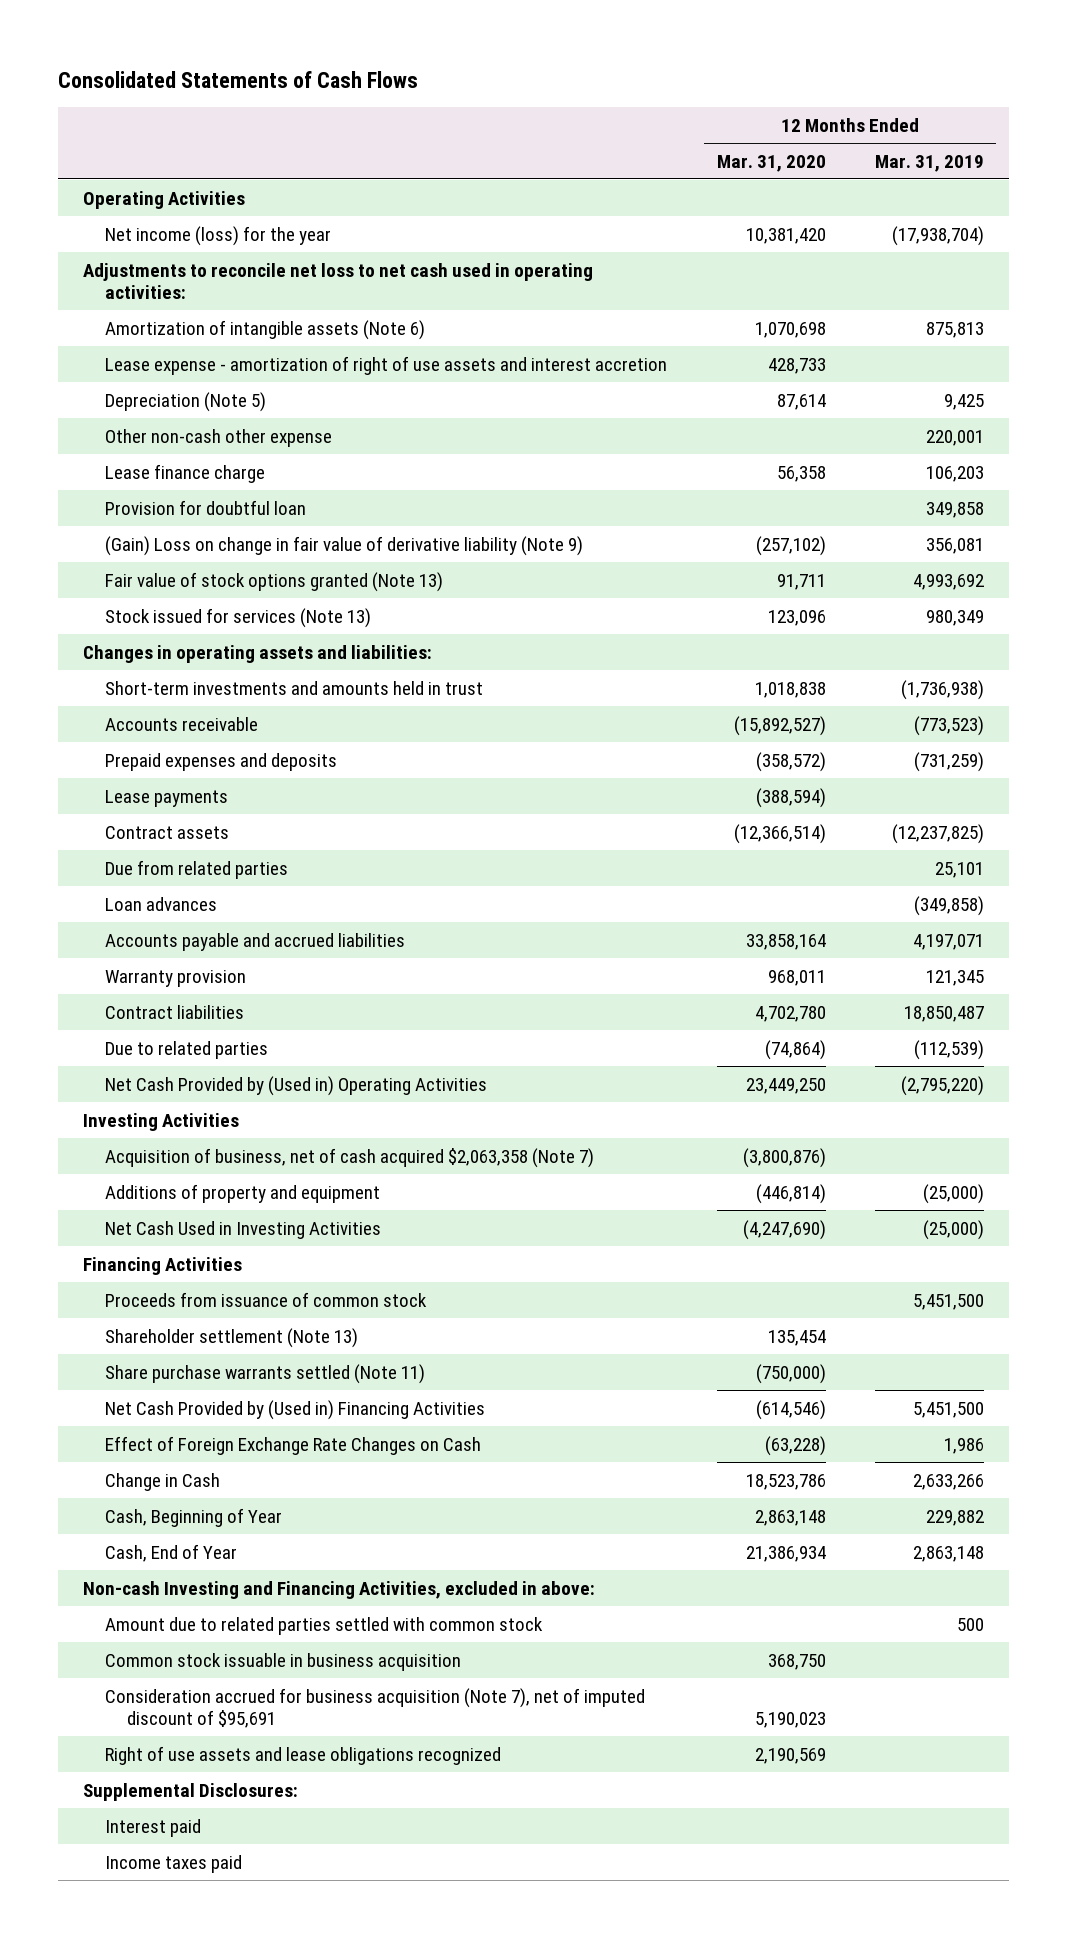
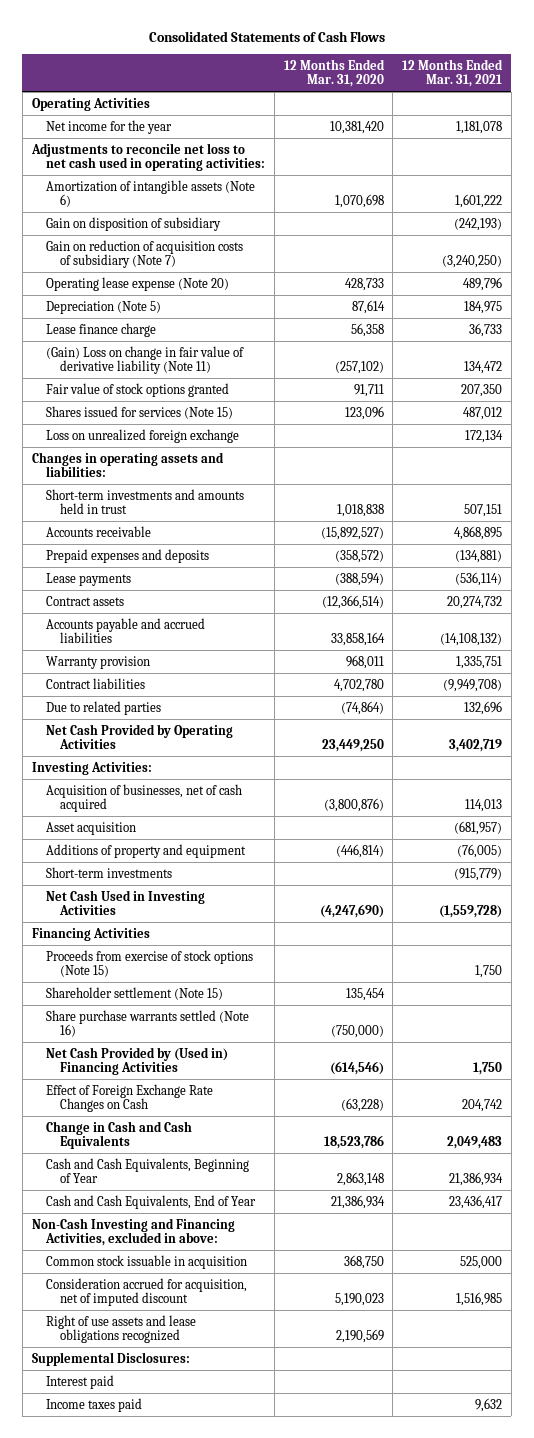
- | 12 Months Ended Mar. 31, 2020 | 12 Months Ended Mar. 31, 2019
+ | 12 Months Ended Mar. 31, 2020 | 12 Months Ended Mar. 31, 2021
- Net income (loss) for the year | 10,381,420 | (17,938,704)
+ Net income for the year | 10,381,420 | 1,181,078
- Lease expense - amortization of right of use assets and interest accretion | 428,733 |
+ Gain on disposition of subsidiary | | (242,193)
+ Gain on reduction of acquisition costs of subsidiary (Note 7) | | (3,240,250)
+ Operating lease expense (Note 20) | 428,733 | 489,796
- Other non-cash other expense | | 220,001
- Provision for doubtful loan | | 349,858
- (Gain) Loss on change in fair value of derivative liability (Note 9) | (257,102) | 356,081
- Fair value of stock options granted (Note 13) | 91,711 | 4,993,692
- Stock issued for services (Note 13) | 123,096 | 980,349
+ (Gain) Loss on change in fair value of derivative liability (Note 11) | (257,102) | 134,472
+ Fair value of stock options granted | 91,711 | 207,350
+ Shares issued for services (Note 15) | 123,096 | 487,012
+ Loss on unrealized foreign exchange | | 172,134
- Due from related parties | | 25,101
- Loan advances | | (349,858)
- Net Cash Provided by (Used in) Operating Activities | 23,449,250 | (2,795,220)
- Investing Activities
- Acquisition of business, net of cash acquired $2,063,358 (Note 7) | (3,800,876) |
+ Net Cash Provided by Operating Activities | 23,449,250 | 3,402,719
+ Investing Activities:
+ Acquisition of businesses, net of cash acquired | (3,800,876) | 114,013
+ Asset acquisition | | (681,957)
+ Short-term investments | | (915,779)
- Proceeds from issuance of common stock | | 5,451,500
- Shareholder settlement (Note 13) | 135,454 |
- Share purchase warrants settled (Note 11) | (750,000) |
+ Proceeds from exercise of stock options (Note 15) | | 1,750
+ Shareholder settlement (Note 15) | 135,454 |
+ Share purchase warrants settled (Note 16) | (750,000) |
- Change in Cash | 18,523,786 | 2,633,266
- Cash, Beginning of Year | 2,863,148 | 229,882
- Cash, End of Year | 21,386,934 | 2,863,148
- Non-cash Investing and Financing Activities, excluded in above:
- Amount due to related parties settled with common stock | | 500
- Common stock issuable in business acquisition | 368,750 |
- Consideration accrued for business acquisition (Note 7), net of imputed discount of $95,691 | 5,190,023 |
+ Change in Cash and Cash Equivalents | 18,523,786 | 2,049,483
+ Cash and Cash Equivalents, Beginning of Year | 2,863,148 | 21,386,934
+ Cash and Cash Equivalents, End of Year | 21,386,934 | 23,436,417
+ Non-Cash Investing and Financing Activities, excluded in above:
+ Common stock issuable in acquisition | 368,750 | 525,000
+ Consideration accrued for acquisition, net of imputed discount | 5,190,023 | 1,516,985

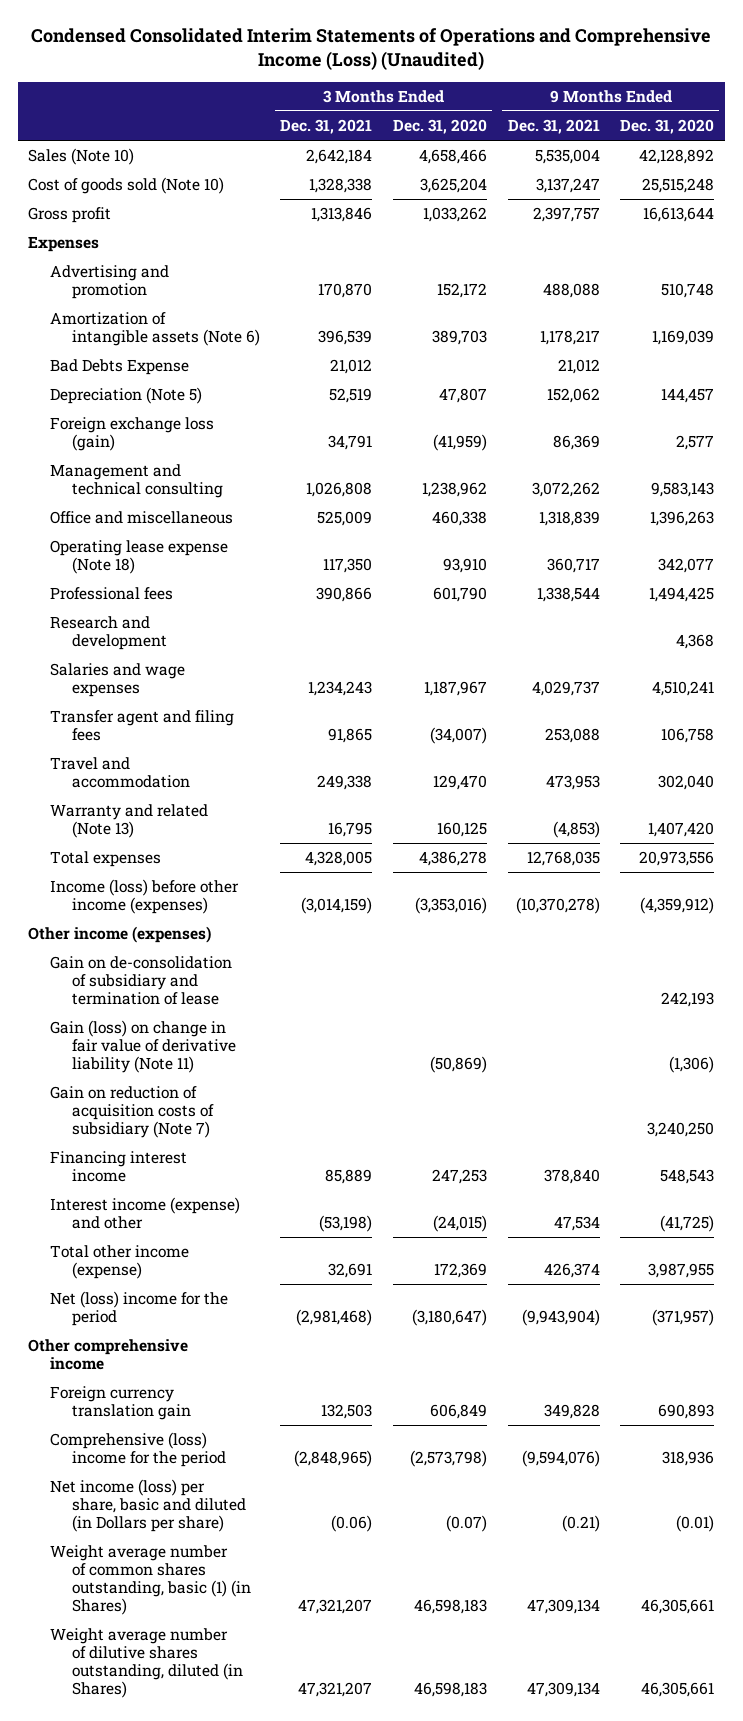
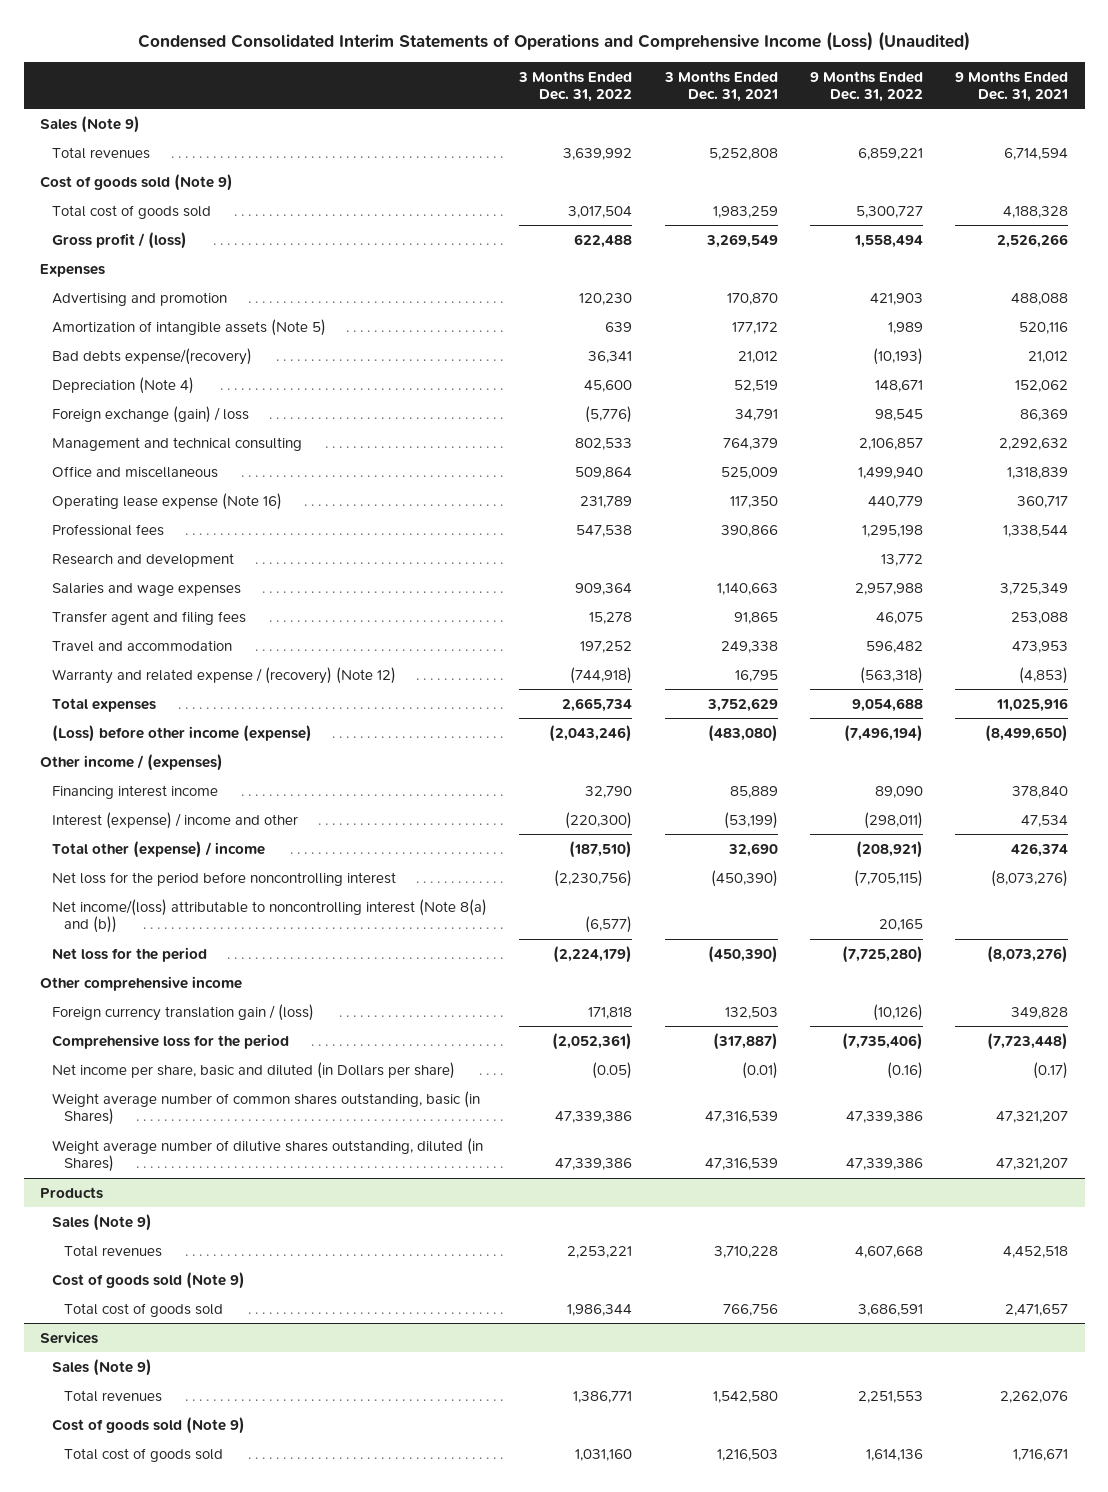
- | 3 Months Ended Dec. 31, 2021 | 3 Months Ended Dec. 31, 2020 | 9 Months Ended Dec. 31, 2021 | 9 Months Ended Dec. 31, 2020
+ | 3 Months Ended Dec. 31, 2022 | 3 Months Ended Dec. 31, 2021 | 9 Months Ended Dec. 31, 2022 | 9 Months Ended Dec. 31, 2021
- Sales (Note 10) | 2,642,184 | 4,658,466 | 5,535,004 | 42,128,892
- Cost of goods sold (Note 10) | 1,328,338 | 3,625,204 | 3,137,247 | 25,515,248
- Gross profit | 1,313,846 | 1,033,262 | 2,397,757 | 16,613,644
+ Sales (Note 9)
+ Total revenues | 3,639,992 | 5,252,808 | 6,859,221 | 6,714,594
+ Cost of goods sold (Note 9)
+ Total cost of goods sold | 3,017,504 | 1,983,259 | 5,300,727 | 4,188,328
+ Gross profit / (loss) | 622,488 | 3,269,549 | 1,558,494 | 2,526,266
- Amortization of intangible assets (Note 6) | 396,539 | 389,703 | 1,178,217 | 1,169,039
- Bad Debts Expense | 21,012 | | 21,012 |
- Depreciation (Note 5) | 52,519 | 47,807 | 152,062 | 144,457
- Foreign exchange loss (gain) | 34,791 | (41,959) | 86,369 | 2,577
- Management and technical consulting | 1,026,808 | 1,238,962 | 3,072,262 | 9,583,143
+ Amortization of intangible assets (Note 5) | 639 | 177,172 | 1,989 | 520,116
+ Bad debts expense/(recovery) | 36,341 | 21,012 | (10,193) | 21,012
+ Depreciation (Note 4) | 45,600 | 52,519 | 148,671 | 152,062
+ Foreign exchange (gain) / loss | (5,776) | 34,791 | 98,545 | 86,369
+ Management and technical consulting | 802,533 | 764,379 | 2,106,857 | 2,292,632
- Operating lease expense (Note 18) | 117,350 | 93,910 | 360,717 | 342,077
+ Operating lease expense (Note 16) | 231,789 | 117,350 | 440,779 | 360,717
- Salaries and wage expenses | 1,234,243 | 1,187,967 | 4,029,737 | 4,510,241
+ Salaries and wage expenses | 909,364 | 1,140,663 | 2,957,988 | 3,725,349
- Warranty and related (Note 13) | 16,795 | 160,125 | (4,853) | 1,407,420
- Total expenses | 4,328,005 | 4,386,278 | 12,768,035 | 20,973,556
- Income (loss) before other income (expenses) | (3,014,159) | (3,353,016) | (10,370,278) | (4,359,912)
- Other income (expenses)
- Gain on de-consolidation of subsidiary and termination of lease | | | | 242,193
- Gain (loss) on change in fair value of derivative liability (Note 11) | | (50,869) | | (1,306)
- Gain on reduction of acquisition costs of subsidiary (Note 7) | | | | 3,240,250
+ Warranty and related expense / (recovery) (Note 12) | (744,918) | 16,795 | (563,318) | (4,853)
+ Total expenses | 2,665,734 | 3,752,629 | 9,054,688 | 11,025,916
+ (Loss) before other income (expense) | (2,043,246) | (483,080) | (7,496,194) | (8,499,650)
+ Other income / (expenses)
- Interest income (expense) and other | (53,198) | (24,015) | 47,534 | (41,725)
- Total other income (expense) | 32,691 | 172,369 | 426,374 | 3,987,955
- Net (loss) income for the period | (2,981,468) | (3,180,647) | (9,943,904) | (371,957)
+ Interest (expense) / income and other | (220,300) | (53,199) | (298,011) | 47,534
+ Total other (expense) / income | (187,510) | 32,690 | (208,921) | 426,374
+ Net loss for the period before noncontrolling interest | (2,230,756) | (450,390) | (7,705,115) | (8,073,276)
+ Net income/(loss) attributable to noncontrolling interest (Note 8(a) and (b)) | (6,577) | | 20,165 |
+ Net loss for the period | (2,224,179) | (450,390) | (7,725,280) | (8,073,276)
- Foreign currency translation gain | 132,503 | 606,849 | 349,828 | 690,893
- Comprehensive (loss) income for the period | (2,848,965) | (2,573,798) | (9,594,076) | 318,936
- Net income (loss) per share, basic and diluted (in Dollars per share) | (0.06) | (0.07) | (0.21) | (0.01)
- Weight average number of common shares outstanding, basic (1) (in Shares) | 47,321,207 | 46,598,183 | 47,309,134 | 46,305,661
- Weight average number of dilutive shares outstanding, diluted (in Shares) | 47,321,207 | 46,598,183 | 47,309,134 | 46,305,661
+ Foreign currency translation gain / (loss) | 171,818 | 132,503 | (10,126) | 349,828
+ Comprehensive loss for the period | (2,052,361) | (317,887) | (7,735,406) | (7,723,448)
+ Net income per share, basic and diluted (in Dollars per share) | (0.05) | (0.01) | (0.16) | (0.17)
+ Weight average number of common shares outstanding, basic (in Shares) | 47,339,386 | 47,316,539 | 47,339,386 | 47,321,207
+ Weight average number of dilutive shares outstanding, diluted (in Shares) | 47,339,386 | 47,316,539 | 47,339,386 | 47,321,207
+ Products
+ Sales (Note 9)
+ Total revenues | 2,253,221 | 3,710,228 | 4,607,668 | 4,452,518
+ Cost of goods sold (Note 9)
+ Total cost of goods sold | 1,986,344 | 766,756 | 3,686,591 | 2,471,657
+ Services
+ Sales (Note 9)
+ Total revenues | 1,386,771 | 1,542,580 | 2,251,553 | 2,262,076
+ Cost of goods sold (Note 9)
+ Total cost of goods sold | 1,031,160 | 1,216,503 | 1,614,136 | 1,716,671

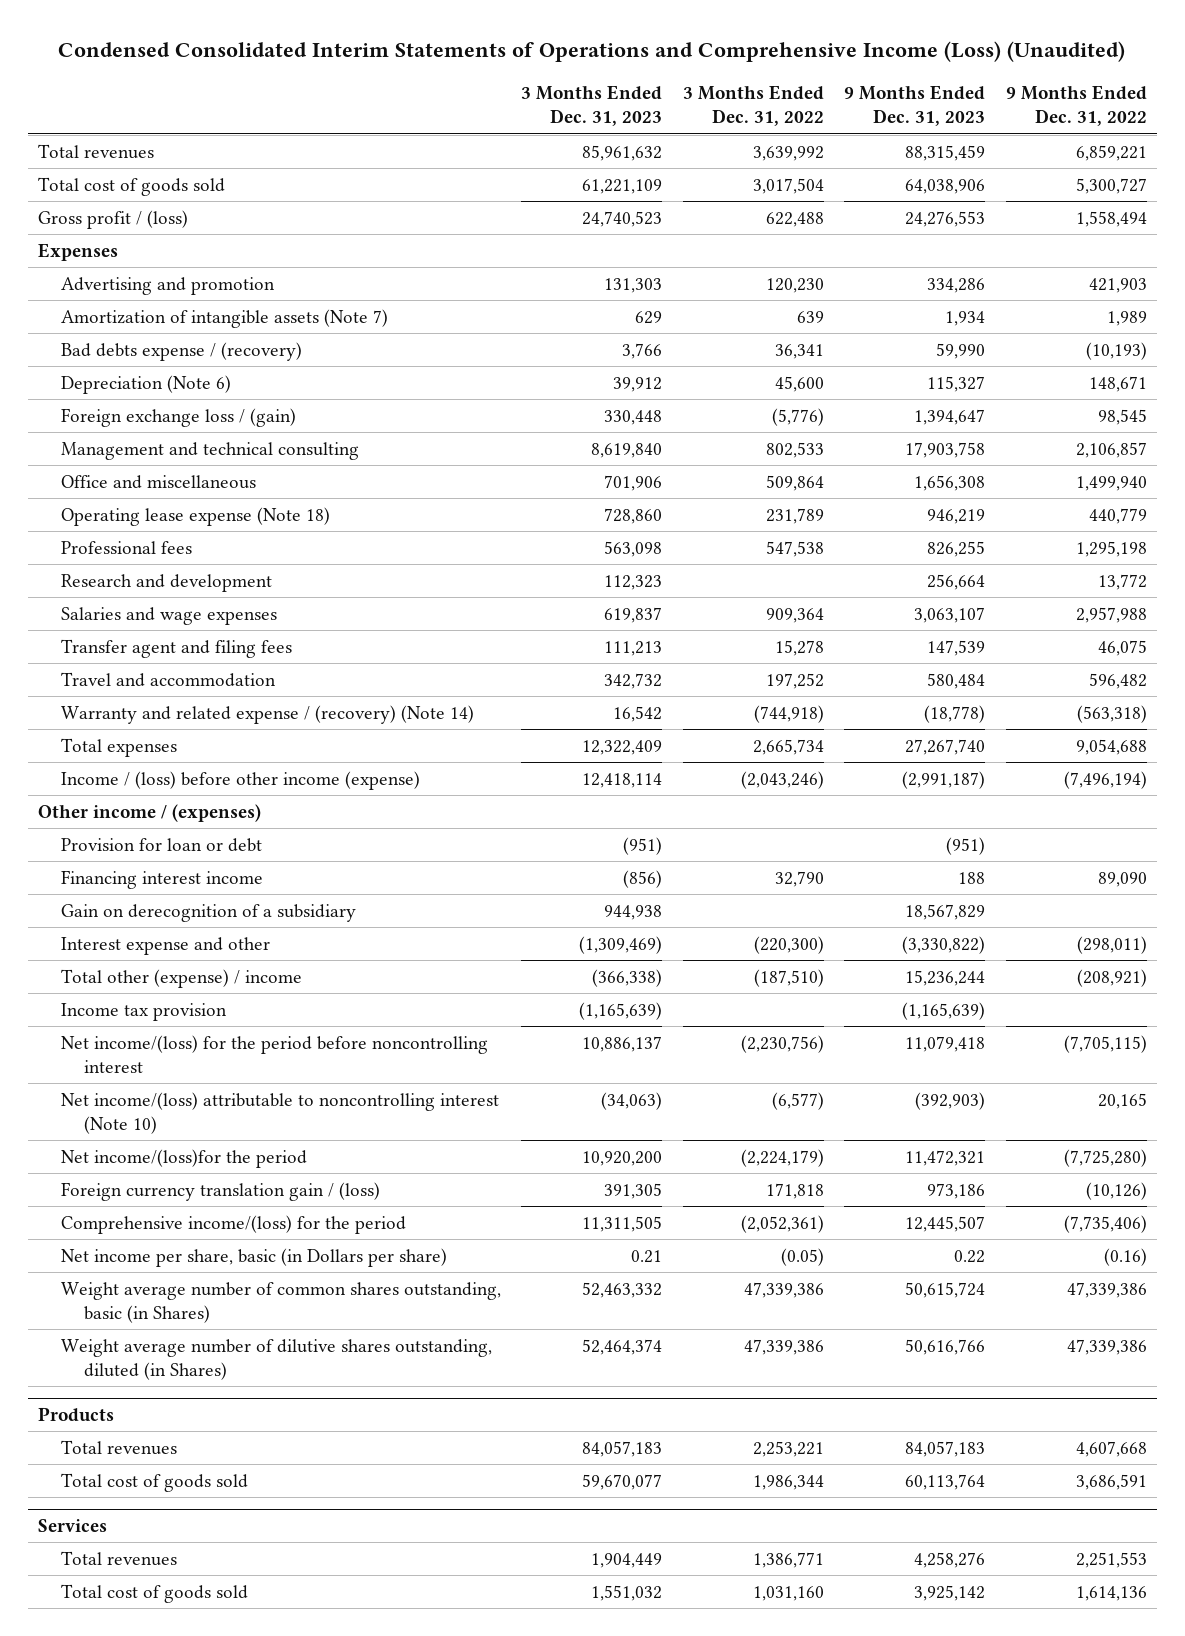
- | 3 Months Ended Dec. 31, 2022 | 3 Months Ended Dec. 31, 2021 | 9 Months Ended Dec. 31, 2022 | 9 Months Ended Dec. 31, 2021
+ | 3 Months Ended Dec. 31, 2023 | 3 Months Ended Dec. 31, 2022 | 9 Months Ended Dec. 31, 2023 | 9 Months Ended Dec. 31, 2022
- Sales (Note 9)
- Cost of goods sold (Note 9)
- Amortization of intangible assets (Note 5) | 639 | 177,172 | 1,989 | 520,116
- Bad debts expense/(recovery) | 36,341 | 21,012 | (10,193) | 21,012
- Depreciation (Note 4) | 45,600 | 52,519 | 148,671 | 152,062
- Foreign exchange (gain) / loss | (5,776) | 34,791 | 98,545 | 86,369
+ Amortization of intangible assets (Note 7) | 629 | 639 | 1,934 | 1,989
+ Bad debts expense / (recovery) | 3,766 | 36,341 | 59,990 | (10,193)
+ Depreciation (Note 6) | 39,912 | 45,600 | 115,327 | 148,671
+ Foreign exchange loss / (gain) | 330,448 | (5,776) | 1,394,647 | 98,545
- Operating lease expense (Note 16) | 231,789 | 117,350 | 440,779 | 360,717
+ Operating lease expense (Note 18) | 728,860 | 231,789 | 946,219 | 440,779
- Warranty and related expense / (recovery) (Note 12) | (744,918) | 16,795 | (563,318) | (4,853)
+ Warranty and related expense / (recovery) (Note 14) | 16,542 | (744,918) | (18,778) | (563,318)
- (Loss) before other income (expense) | (2,043,246) | (483,080) | (7,496,194) | (8,499,650)
+ Income / (loss) before other income (expense) | 12,418,114 | (2,043,246) | (2,991,187) | (7,496,194)
+ Provision for loan or debt | (951) | | (951) |
- Interest (expense) / income and other | (220,300) | (53,199) | (298,011) | 47,534
+ Gain on derecognition of a subsidiary | 944,938 | | 18,567,829 |
+ Interest expense and other | (1,309,469) | (220,300) | (3,330,822) | (298,011)
- Net loss for the period before noncontrolling interest | (2,230,756) | (450,390) | (7,705,115) | (8,073,276)
- Net income/(loss) attributable to noncontrolling interest (Note 8(a) and (b)) | (6,577) | | 20,165 |
- Net loss for the period | (2,224,179) | (450,390) | (7,725,280) | (8,073,276)
- Other comprehensive income
+ Income tax provision | (1,165,639) | | (1,165,639) |
+ Net income/(loss) for the period before noncontrolling interest | 10,886,137 | (2,230,756) | 11,079,418 | (7,705,115)
+ Net income/(loss) attributable to noncontrolling interest (Note 10) | (34,063) | (6,577) | (392,903) | 20,165
+ Net income/(loss)for the period | 10,920,200 | (2,224,179) | 11,472,321 | (7,725,280)
- Comprehensive loss for the period | (2,052,361) | (317,887) | (7,735,406) | (7,723,448)
- Net income per share, basic and diluted (in Dollars per share) | (0.05) | (0.01) | (0.16) | (0.17)
+ Comprehensive income/(loss) for the period | 11,311,505 | (2,052,361) | 12,445,507 | (7,735,406)
+ Net income per share, basic (in Dollars per share) | 0.21 | (0.05) | 0.22 | (0.16)
@ Products
- Sales (Note 9)
- Cost of goods sold (Note 9)
@ Services
- Sales (Note 9)
- Cost of goods sold (Note 9)

